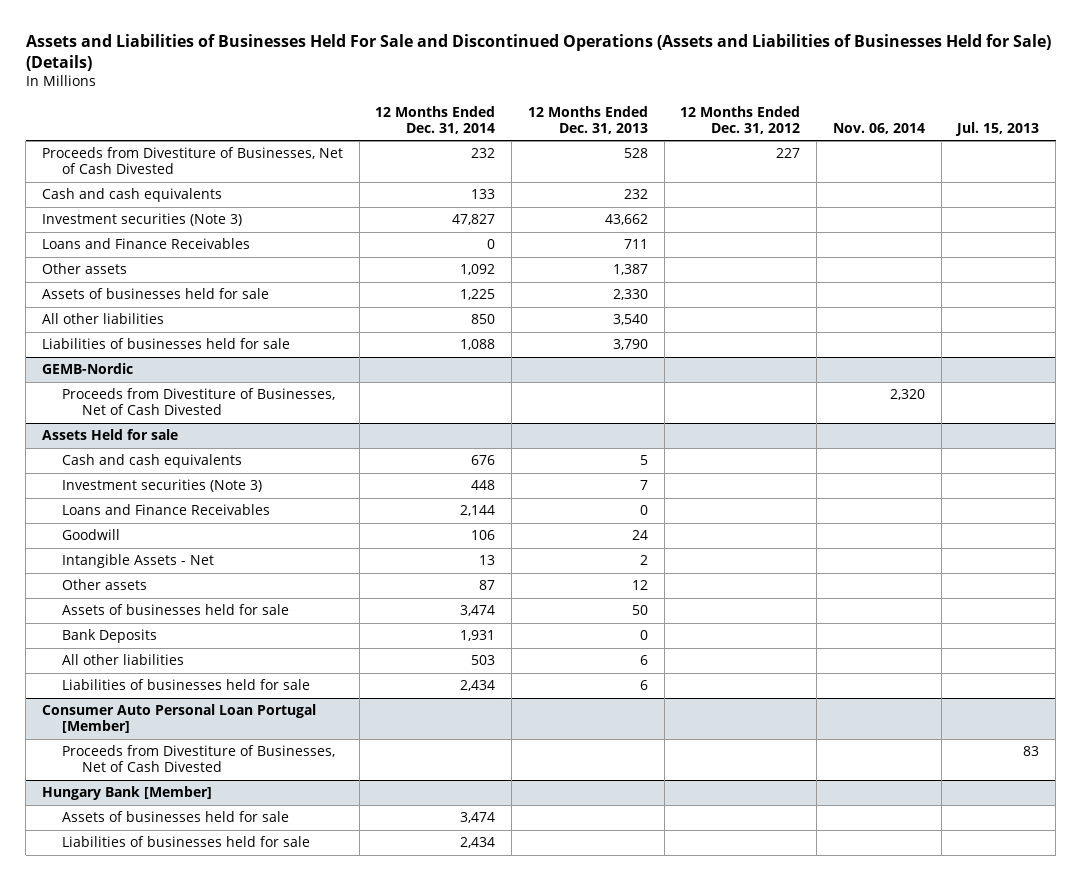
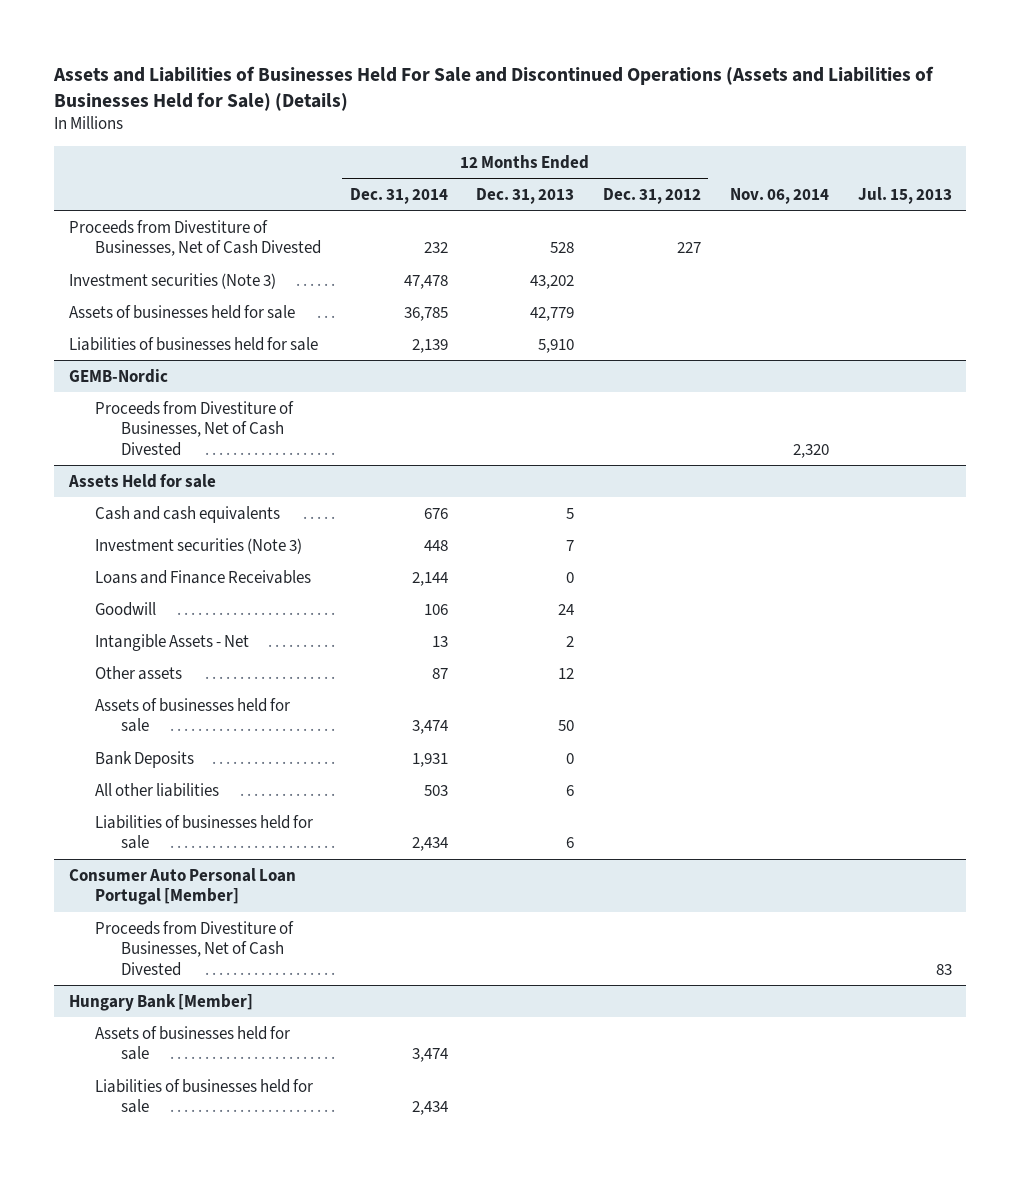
- Cash and cash equivalents | 133 | 232 | | |
- Investment securities (Note 3) | 47,827 | 43,662 | | |
- Loans and Finance Receivables | 0 | 711 | | |
- Other assets | 1,092 | 1,387 | | |
- Assets of businesses held for sale | 1,225 | 2,330 | | |
- All other liabilities | 850 | 3,540 | | |
- Liabilities of businesses held for sale | 1,088 | 3,790 | | |
+ Investment securities (Note 3) | 47,478 | 43,202 | | |
+ Assets of businesses held for sale | 36,785 | 42,779 | | |
+ Liabilities of businesses held for sale | 2,139 | 5,910 | | |

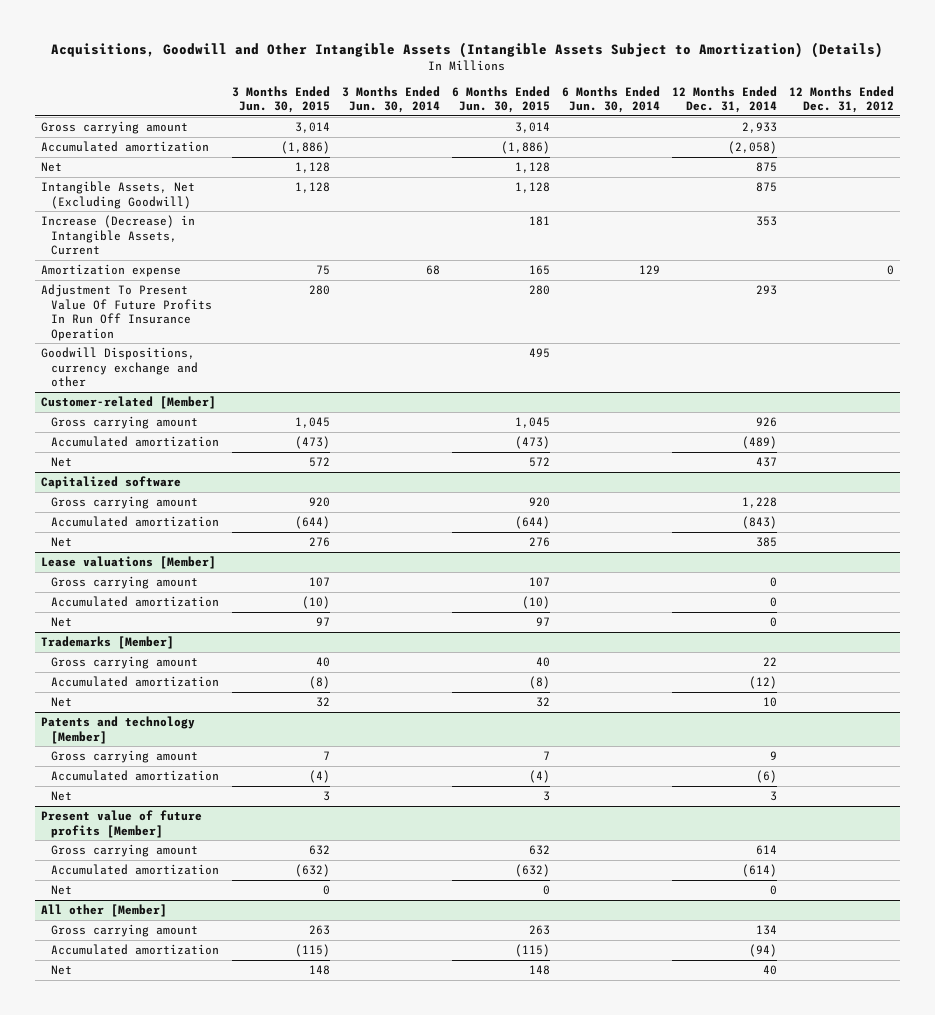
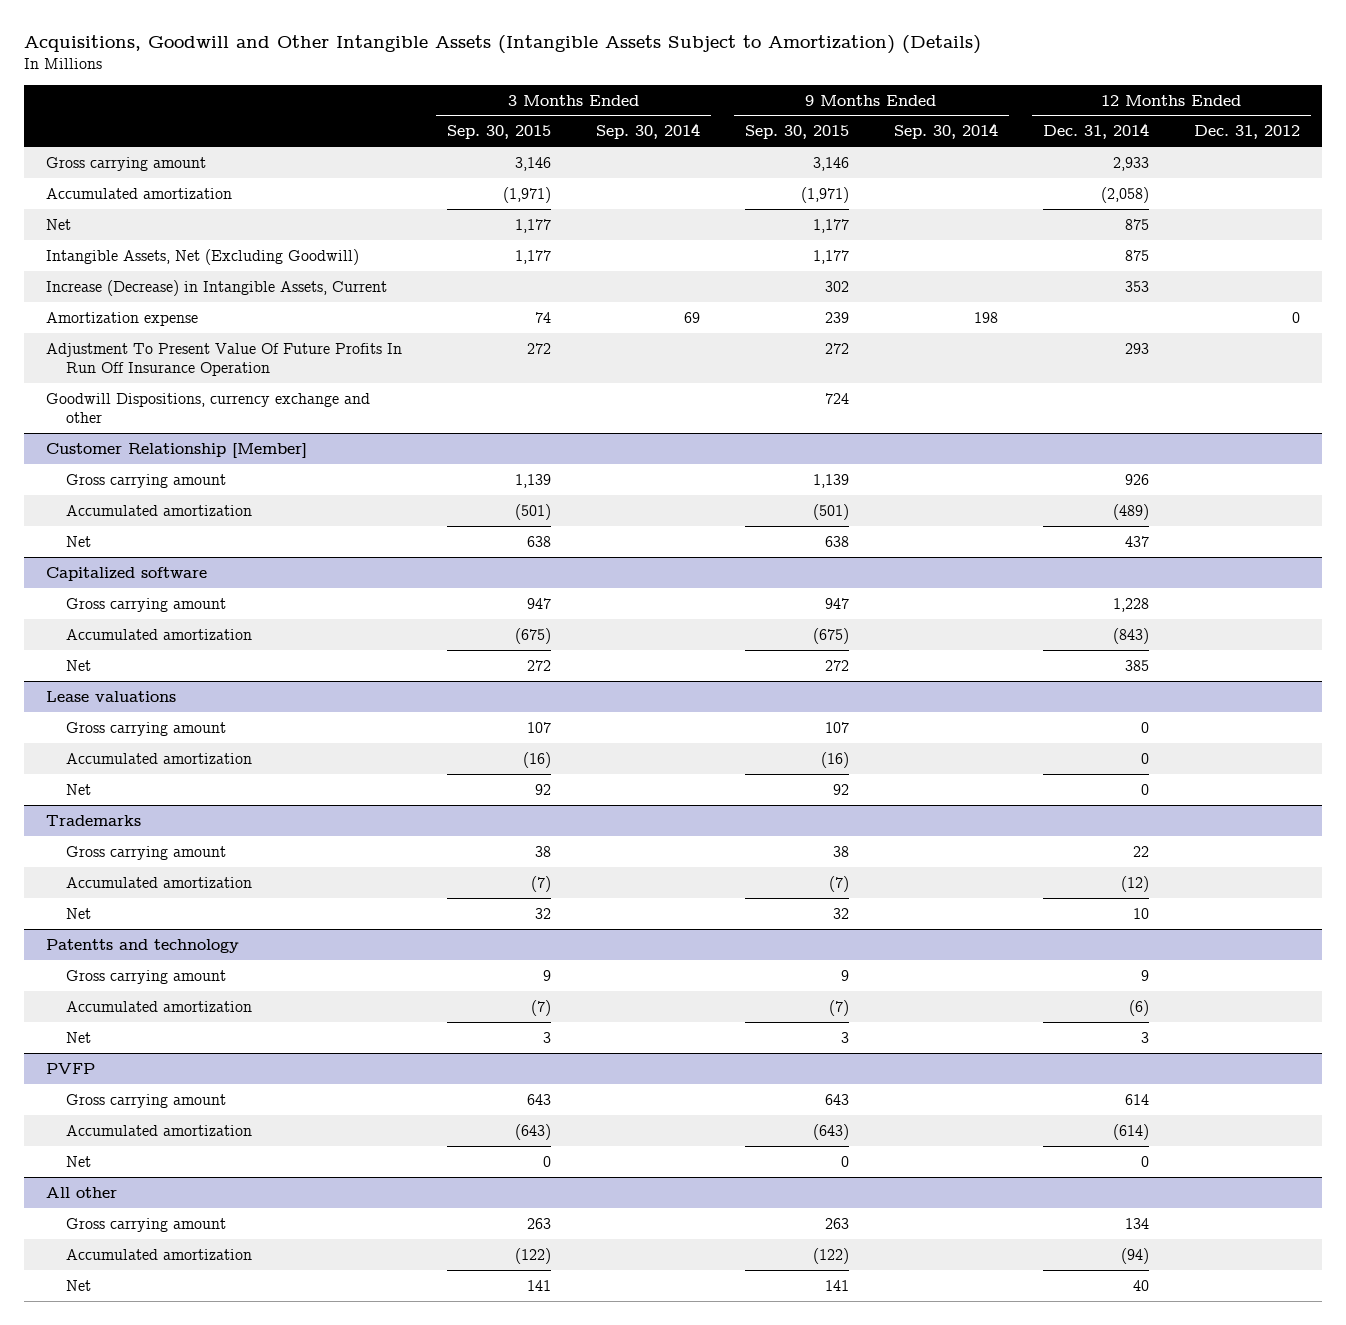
- | 3 Months Ended Jun. 30, 2015 | 3 Months Ended Jun. 30, 2014 | 6 Months Ended Jun. 30, 2015 | 6 Months Ended Jun. 30, 2014 | 12 Months Ended Dec. 31, 2014 | 12 Months Ended Dec. 31, 2012
+ | 3 Months Ended Sep. 30, 2015 | 3 Months Ended Sep. 30, 2014 | 9 Months Ended Sep. 30, 2015 | 9 Months Ended Sep. 30, 2014 | 12 Months Ended Dec. 31, 2014 | 12 Months Ended Dec. 31, 2012
- Customer-related [Member]
+ Customer Relationship [Member]
- Lease valuations [Member]
+ Lease valuations
- Trademarks [Member]
+ Trademarks
- Patents and technology [Member]
+ Patentts and technology
- Present value of future profits [Member]
+ PVFP
- All other [Member]
+ All other

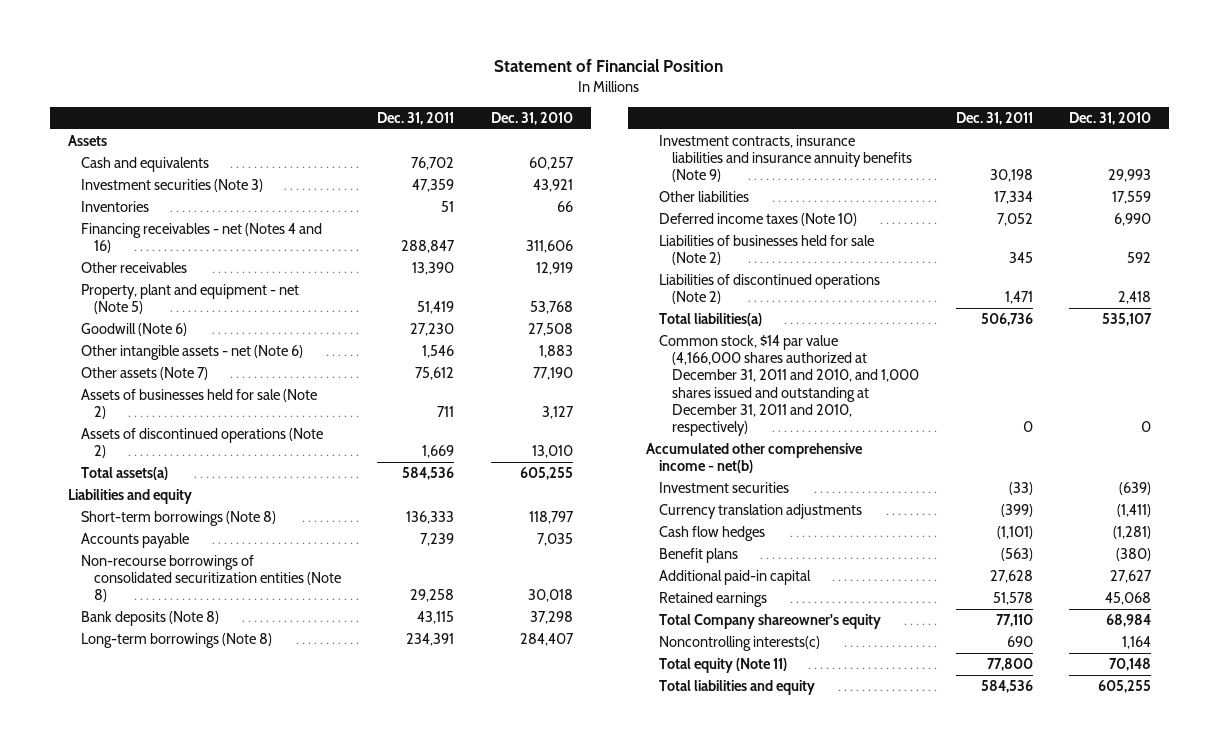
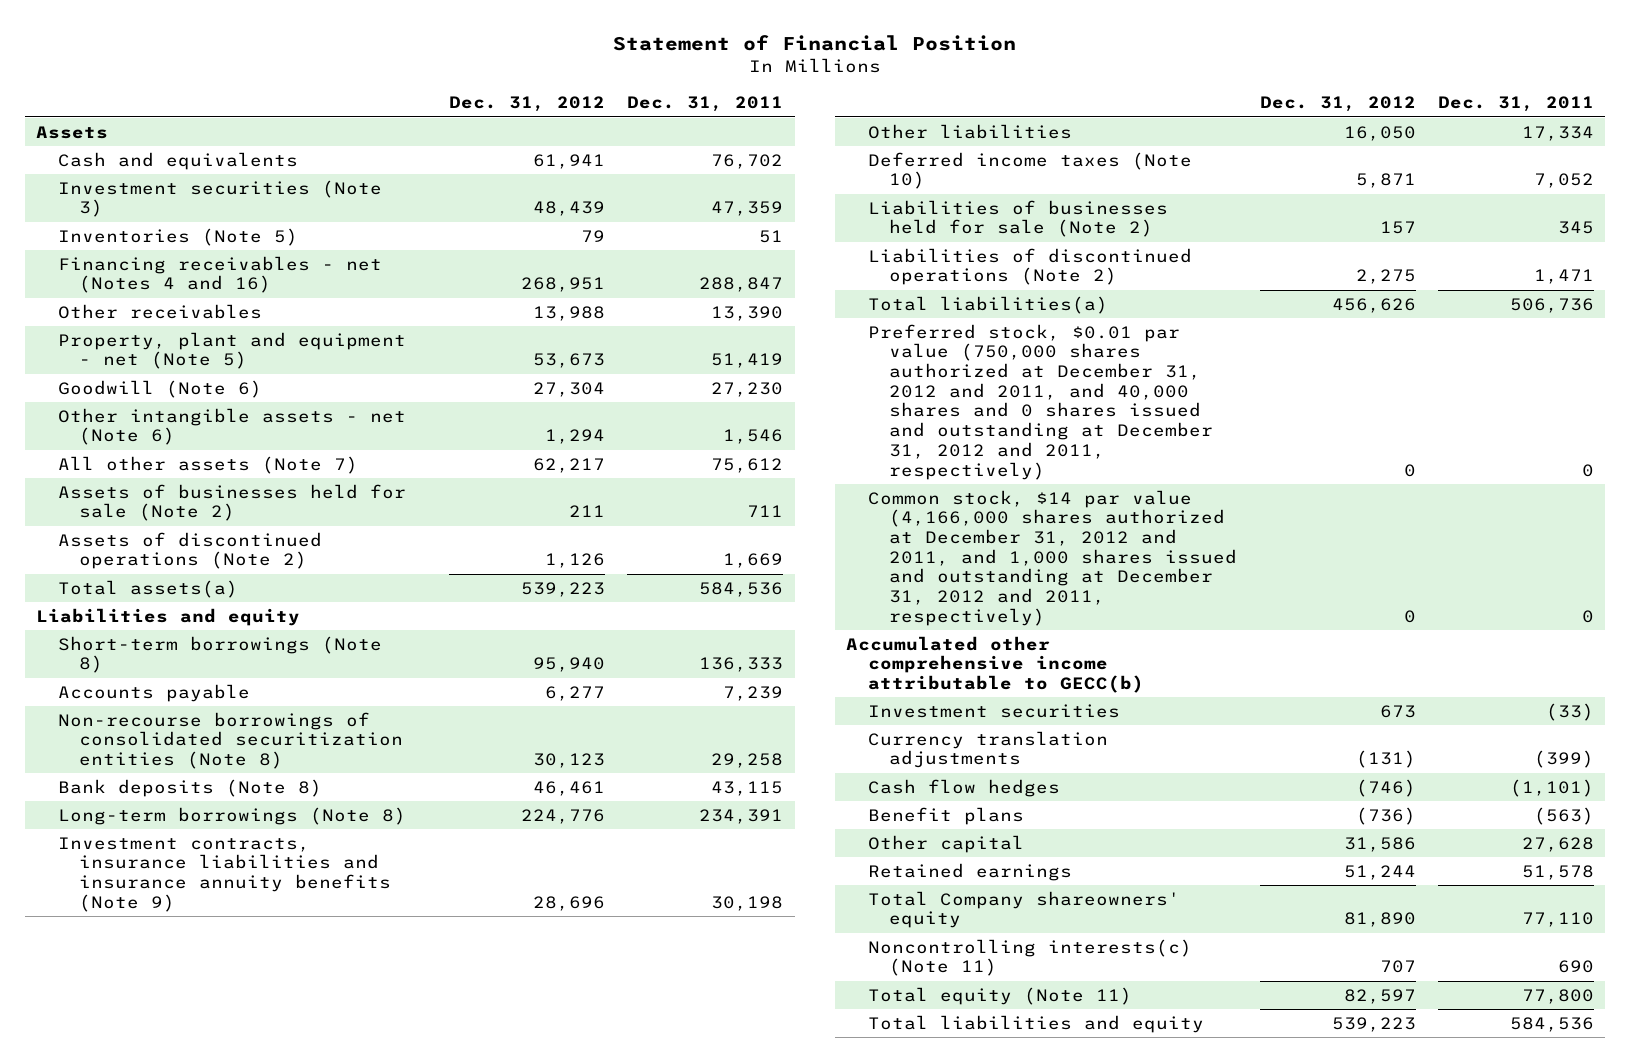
- | Dec. 31, 2011 | Dec. 31, 2010
+ | Dec. 31, 2012 | Dec. 31, 2011
- Inventories | 51 | 66
+ Inventories (Note 5) | 79 | 51
- Other assets (Note 7) | 75,612 | 77,190
+ All other assets (Note 7) | 62,217 | 75,612
- Common stock, $14 par value (4,166,000 shares authorized at December 31, 2011 and 2010, and 1,000 shares issued and outstanding at December 31, 2011 and 2010, respectively) | 0 | 0
- Accumulated other comprehensive income - net(b)
+ Preferred stock, $0.01 par value (750,000 shares authorized at December 31, 2012 and 2011, and 40,000 shares and 0 shares issued and outstanding at December 31, 2012 and 2011, respectively) | 0 | 0
+ Common stock, $14 par value (4,166,000 shares authorized at December 31, 2012 and 2011, and 1,000 shares issued and outstanding at December 31, 2012 and 2011, respectively) | 0 | 0
+ Accumulated other comprehensive income attributable to GECC(b)
- Additional paid-in capital | 27,628 | 27,627
+ Other capital | 31,586 | 27,628
- Total Company shareowner's equity | 77,110 | 68,984
- Noncontrolling interests(c) | 690 | 1,164
+ Total Company shareowners' equity | 81,890 | 77,110
+ Noncontrolling interests(c) (Note 11) | 707 | 690

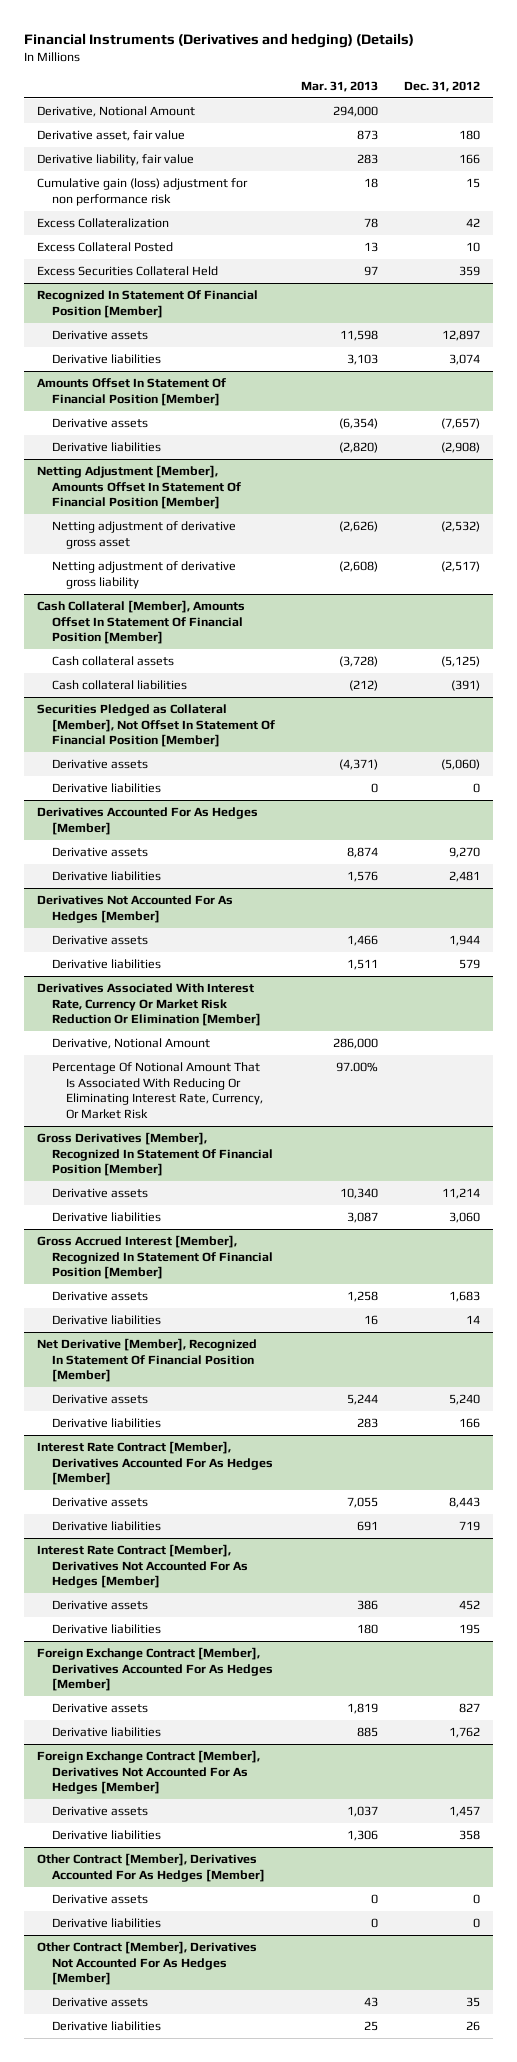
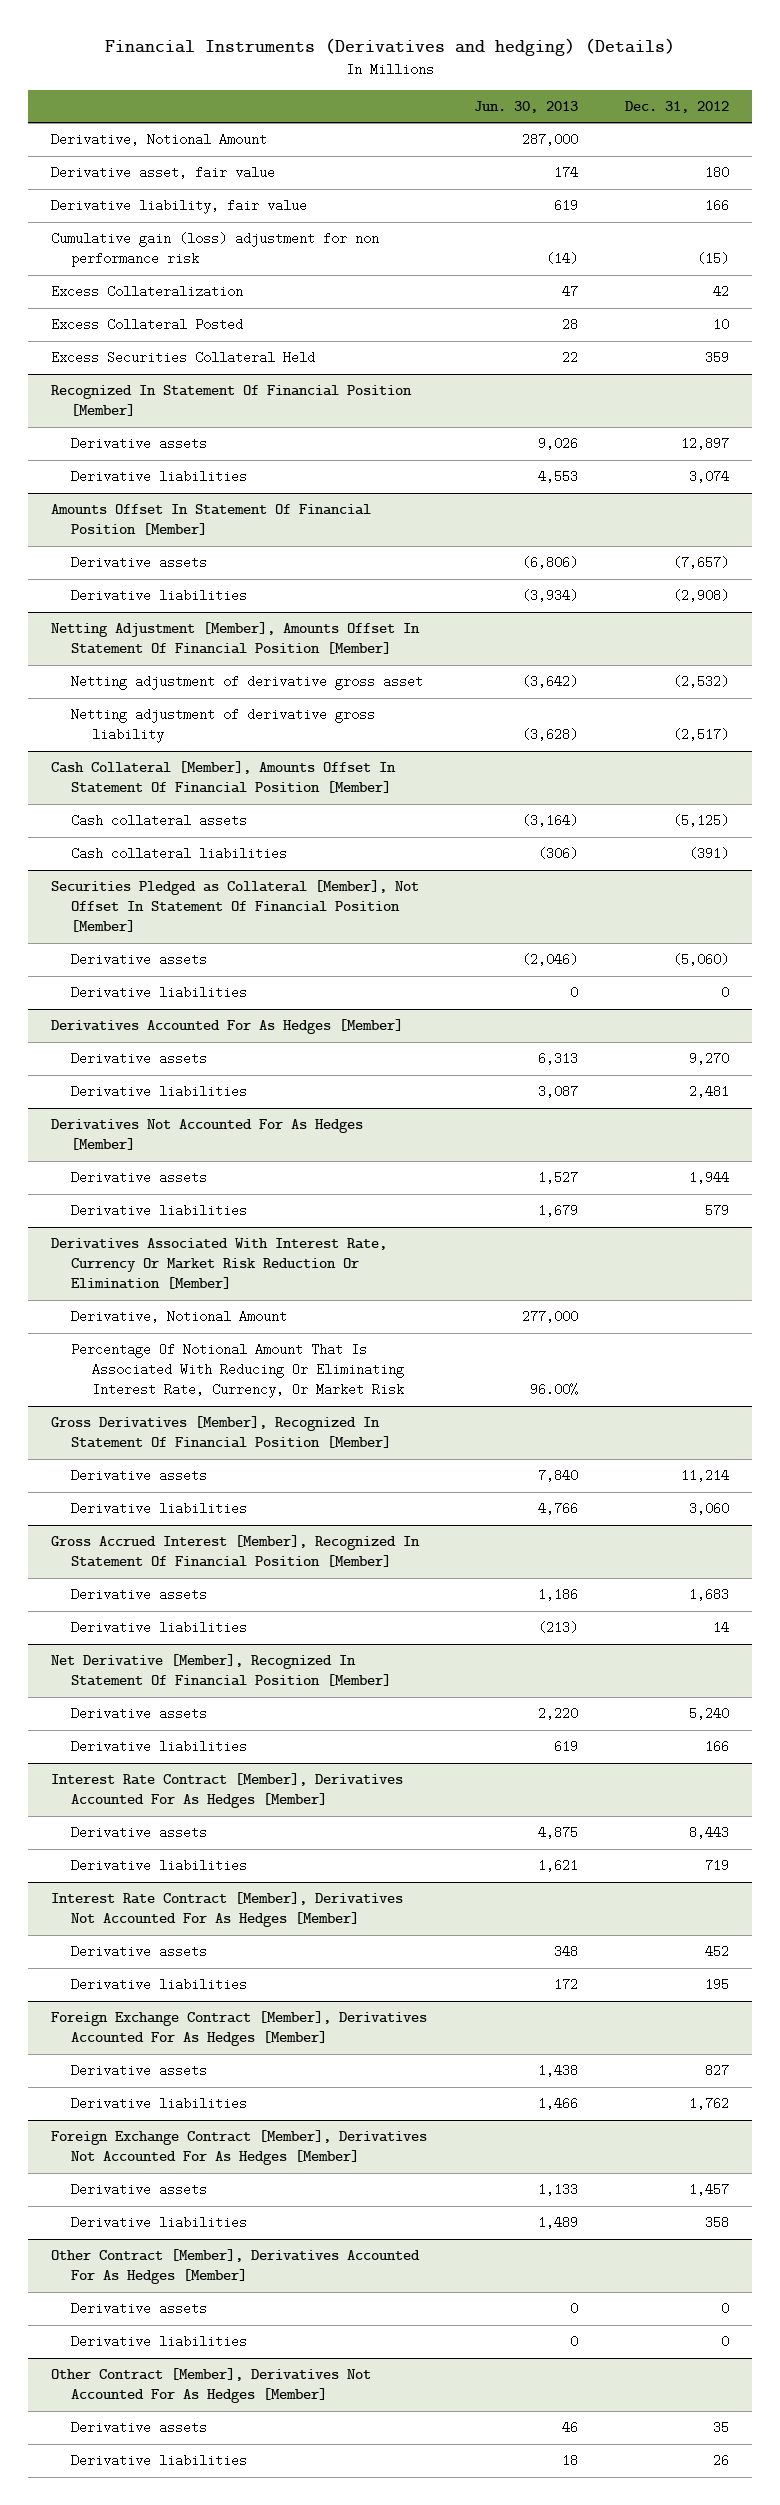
- | Mar. 31, 2013 | Dec. 31, 2012
+ | Jun. 30, 2013 | Dec. 31, 2012
- Cumulative gain (loss) adjustment for non performance risk | 18 | 15
+ Cumulative gain (loss) adjustment for non performance risk | (14) | (15)

